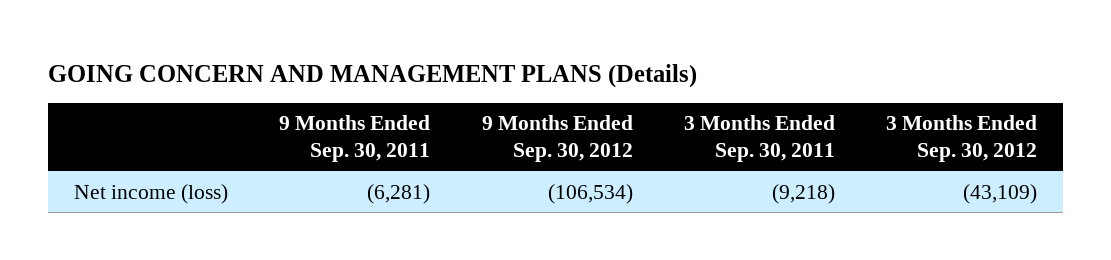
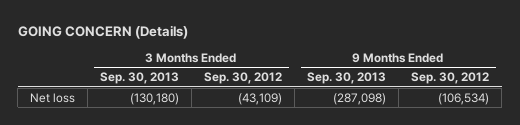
- GOING CONCERN AND MANAGEMENT PLANS (Details)
+ GOING CONCERN (Details)
- | 9 Months Ended Sep. 30, 2011 | 9 Months Ended Sep. 30, 2012 | 3 Months Ended Sep. 30, 2011 | 3 Months Ended Sep. 30, 2012
+ | 3 Months Ended Sep. 30, 2013 | 3 Months Ended Sep. 30, 2012 | 9 Months Ended Sep. 30, 2013 | 9 Months Ended Sep. 30, 2012
- Net income (loss) | (6,281) | (106,534) | (9,218) | (43,109)
+ Net loss | (130,180) | (43,109) | (287,098) | (106,534)

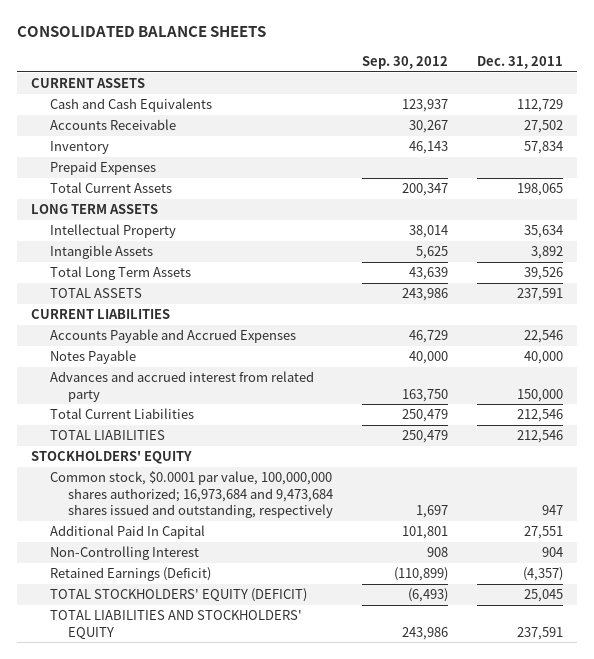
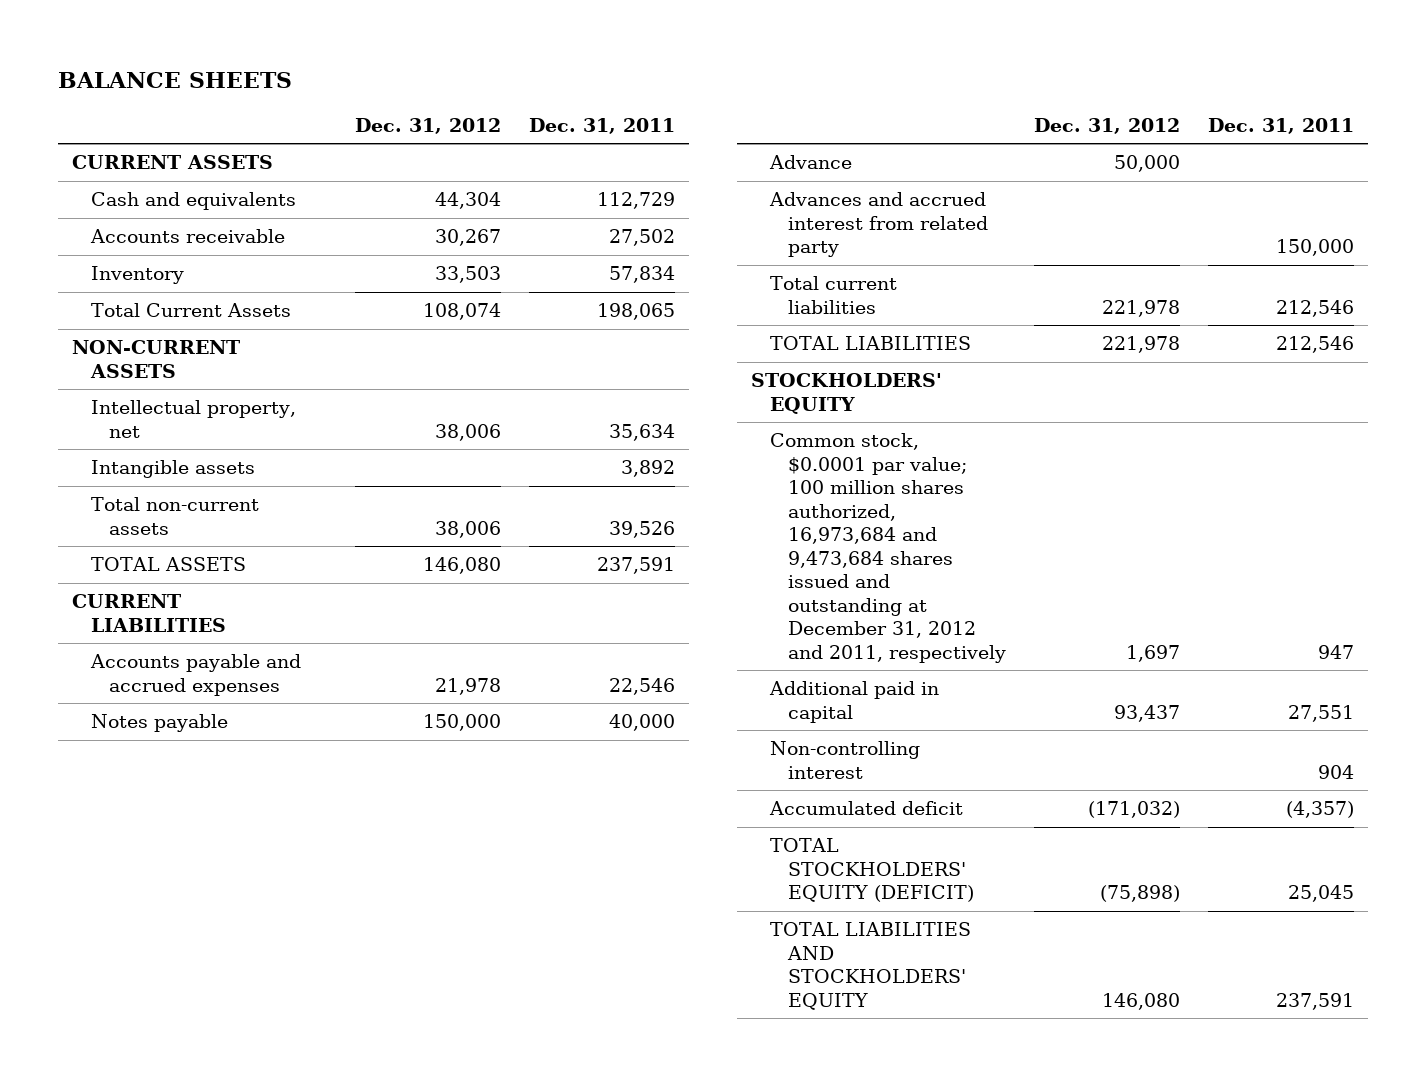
- CONSOLIDATED BALANCE SHEETS
+ BALANCE SHEETS
- | Sep. 30, 2012 | Dec. 31, 2011
+ | Dec. 31, 2012 | Dec. 31, 2011
- Cash and Cash Equivalents | 123,937 | 112,729
- Accounts Receivable | 30,267 | 27,502
+ Cash and equivalents | 44,304 | 112,729
+ Accounts receivable | 30,267 | 27,502
- Prepaid Expenses
- LONG TERM ASSETS
- Intellectual Property | 38,014 | 35,634
- Intangible Assets | 5,625 | 3,892
- Total Long Term Assets | 43,639 | 39,526
+ NON-CURRENT ASSETS
+ Intellectual property, net | 38,006 | 35,634
+ Intangible assets | | 3,892
+ Total non-current assets | 38,006 | 39,526
- Accounts Payable and Accrued Expenses | 46,729 | 22,546
- Notes Payable | 40,000 | 40,000
+ Accounts payable and accrued expenses | 21,978 | 22,546
+ Notes payable | 150,000 | 40,000
+ Advance | 50,000 |
- Total Current Liabilities | 250,479 | 212,546
+ Total current liabilities | 221,978 | 212,546
- Common stock, $0.0001 par value, 100,000,000 shares authorized; 16,973,684 and 9,473,684 shares issued and outstanding, respectively | 1,697 | 947
- Additional Paid In Capital | 101,801 | 27,551
- Non-Controlling Interest | 908 | 904
- Retained Earnings (Deficit) | (110,899) | (4,357)
+ Common stock, $0.0001 par value; 100 million shares authorized, 16,973,684 and 9,473,684 shares issued and outstanding at December 31, 2012 and 2011, respectively | 1,697 | 947
+ Additional paid in capital | 93,437 | 27,551
+ Non-controlling interest | | 904
+ Accumulated deficit | (171,032) | (4,357)

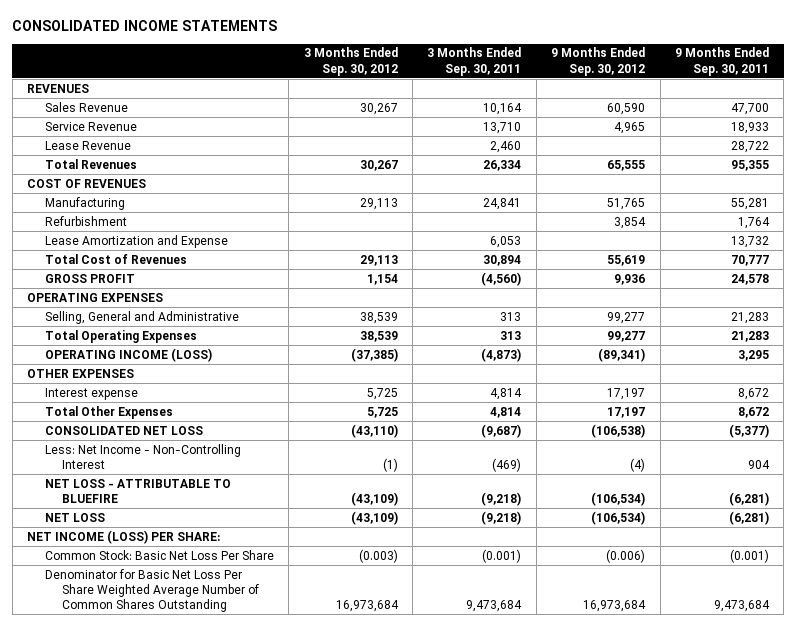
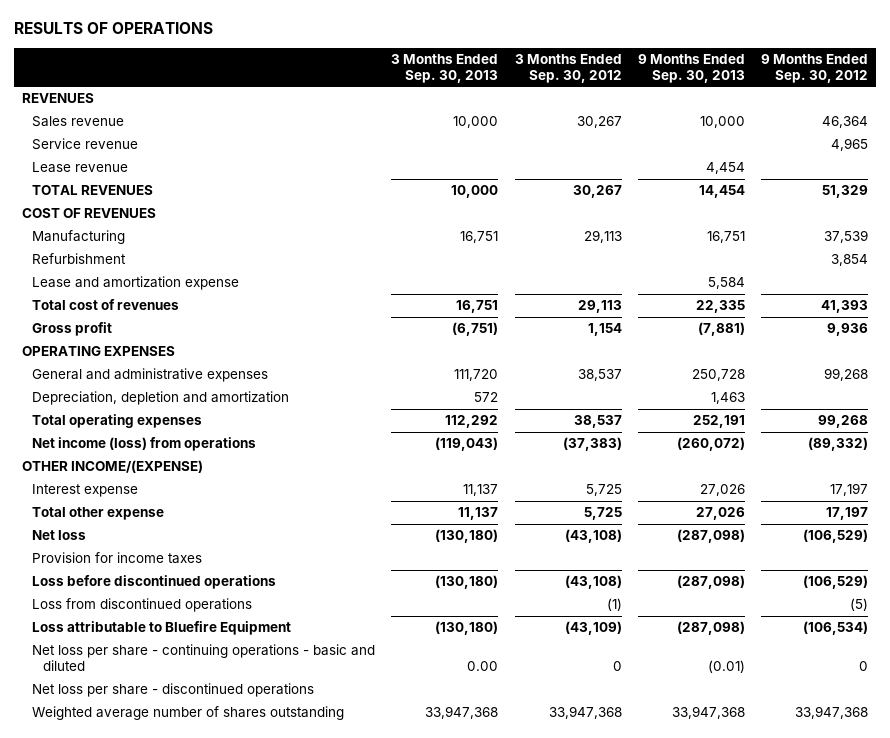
- CONSOLIDATED INCOME STATEMENTS
+ RESULTS OF OPERATIONS
- | 3 Months Ended Sep. 30, 2012 | 3 Months Ended Sep. 30, 2011 | 9 Months Ended Sep. 30, 2012 | 9 Months Ended Sep. 30, 2011
+ | 3 Months Ended Sep. 30, 2013 | 3 Months Ended Sep. 30, 2012 | 9 Months Ended Sep. 30, 2013 | 9 Months Ended Sep. 30, 2012
- Sales Revenue | 30,267 | 10,164 | 60,590 | 47,700
- Service Revenue | | 13,710 | 4,965 | 18,933
- Lease Revenue | | 2,460 | | 28,722
- Total Revenues | 30,267 | 26,334 | 65,555 | 95,355
+ Sales revenue | 10,000 | 30,267 | 10,000 | 46,364
+ Service revenue | | | | 4,965
+ Lease revenue | | | 4,454 |
+ TOTAL REVENUES | 10,000 | 30,267 | 14,454 | 51,329
- Manufacturing | 29,113 | 24,841 | 51,765 | 55,281
+ Manufacturing | 16,751 | 29,113 | 16,751 | 37,539
- Lease Amortization and Expense | | 6,053 | | 13,732
- Total Cost of Revenues | 29,113 | 30,894 | 55,619 | 70,777
- GROSS PROFIT | 1,154 | (4,560) | 9,936 | 24,578
+ Lease and amortization expense | | | 5,584 |
+ Total cost of revenues | 16,751 | 29,113 | 22,335 | 41,393
+ Gross profit | (6,751) | 1,154 | (7,881) | 9,936
- Selling, General and Administrative | 38,539 | 313 | 99,277 | 21,283
- Total Operating Expenses | 38,539 | 313 | 99,277 | 21,283
- OPERATING INCOME (LOSS) | (37,385) | (4,873) | (89,341) | 3,295
- OTHER EXPENSES
+ General and administrative expenses | 111,720 | 38,537 | 250,728 | 99,268
+ Depreciation, depletion and amortization | 572 | | 1,463 |
+ Total operating expenses | 112,292 | 38,537 | 252,191 | 99,268
+ Net income (loss) from operations | (119,043) | (37,383) | (260,072) | (89,332)
+ OTHER INCOME/(EXPENSE)
- Total Other Expenses | 5,725 | 4,814 | 17,197 | 8,672
- CONSOLIDATED NET LOSS | (43,110) | (9,687) | (106,538) | (5,377)
- Less: Net Income - Non-Controlling Interest | (1) | (469) | (4) | 904
- NET LOSS - ATTRIBUTABLE TO BLUEFIRE | (43,109) | (9,218) | (106,534) | (6,281)
- NET LOSS | (43,109) | (9,218) | (106,534) | (6,281)
- NET INCOME (LOSS) PER SHARE:
- Common Stock: Basic Net Loss Per Share | (0.003) | (0.001) | (0.006) | (0.001)
- Denominator for Basic Net Loss Per Share Weighted Average Number of Common Shares Outstanding | 16,973,684 | 9,473,684 | 16,973,684 | 9,473,684
+ Total other expense | 11,137 | 5,725 | 27,026 | 17,197
+ Net loss | (130,180) | (43,108) | (287,098) | (106,529)
+ Provision for income taxes
+ Loss before discontinued operations | (130,180) | (43,108) | (287,098) | (106,529)
+ Loss from discontinued operations | | (1) | | (5)
+ Loss attributable to Bluefire Equipment | (130,180) | (43,109) | (287,098) | (106,534)
+ Net loss per share - continuing operations - basic and diluted | 0.00 | 0 | (0.01) | 0
+ Net loss per share - discontinued operations
+ Weighted average number of shares outstanding | 33,947,368 | 33,947,368 | 33,947,368 | 33,947,368

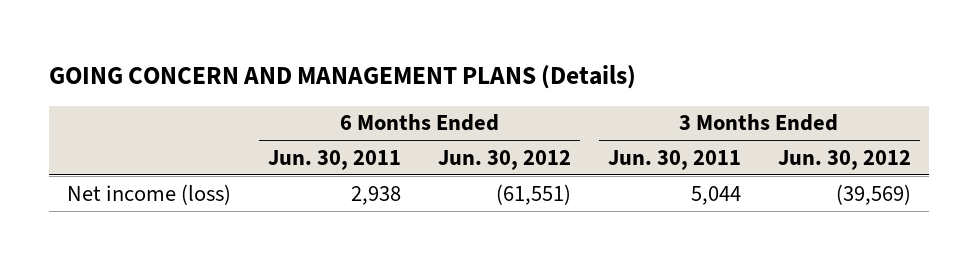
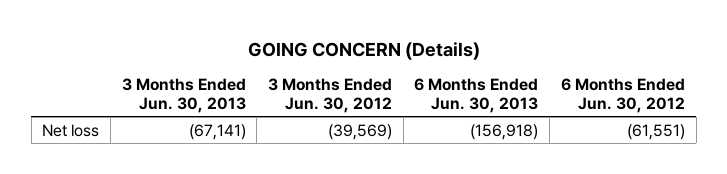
- GOING CONCERN AND MANAGEMENT PLANS (Details)
+ GOING CONCERN (Details)
- | 6 Months Ended Jun. 30, 2011 | 6 Months Ended Jun. 30, 2012 | 3 Months Ended Jun. 30, 2011 | 3 Months Ended Jun. 30, 2012
+ | 3 Months Ended Jun. 30, 2013 | 3 Months Ended Jun. 30, 2012 | 6 Months Ended Jun. 30, 2013 | 6 Months Ended Jun. 30, 2012
- Net income (loss) | 2,938 | (61,551) | 5,044 | (39,569)
+ Net loss | (67,141) | (39,569) | (156,918) | (61,551)

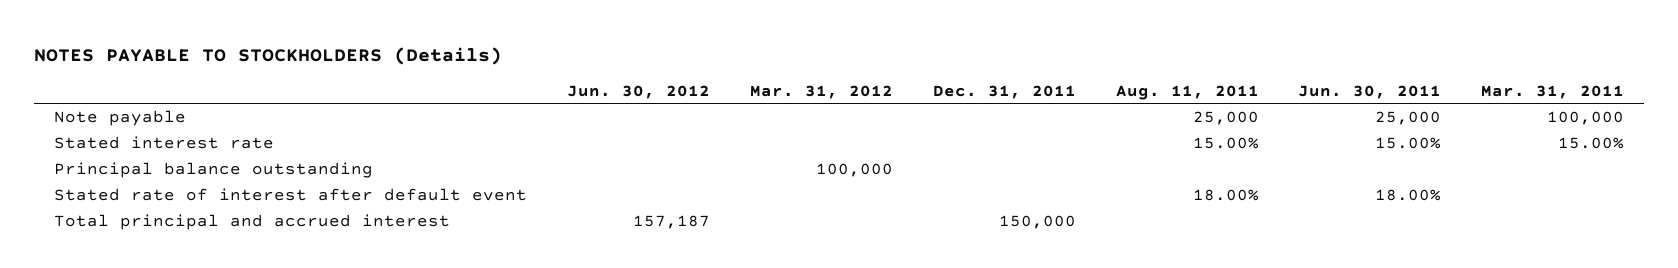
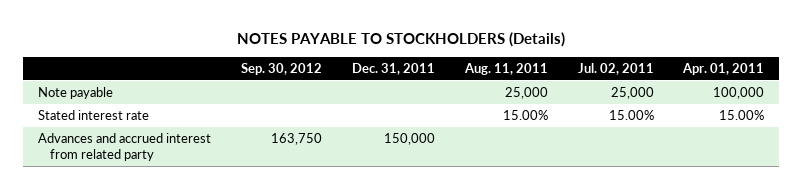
- | Jun. 30, 2012 | Mar. 31, 2012 | Dec. 31, 2011 | Aug. 11, 2011 | Jun. 30, 2011 | Mar. 31, 2011
+ | Sep. 30, 2012 | Dec. 31, 2011 | Aug. 11, 2011 | Jul. 02, 2011 | Apr. 01, 2011
- Principal balance outstanding | | 100,000 | | | |
- Stated rate of interest after default event | | | | 18.00% | 18.00% |
- Total principal and accrued interest | 157,187 | | 150,000 | | |
+ Advances and accrued interest from related party | 163,750 | 150,000 | | |

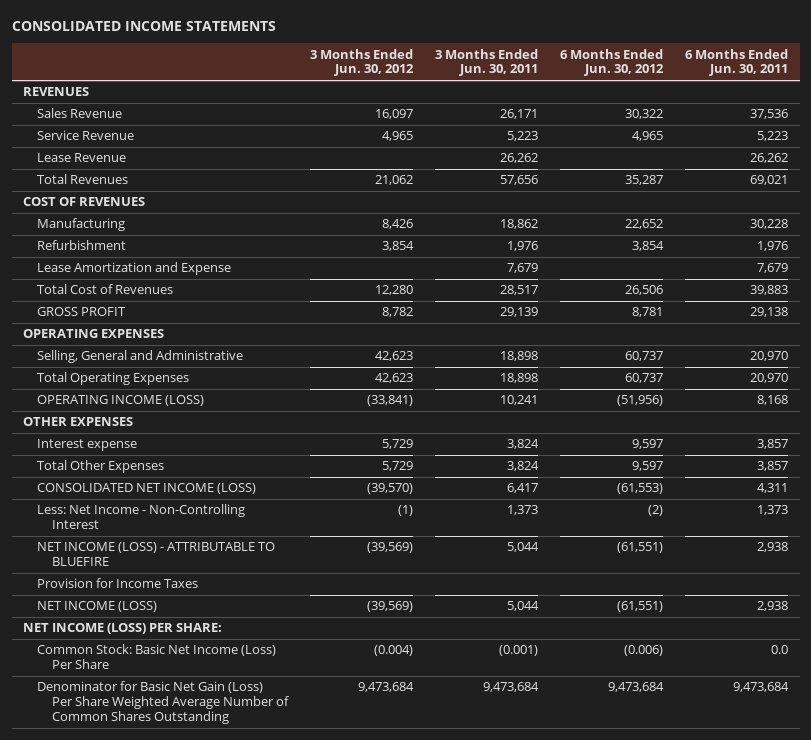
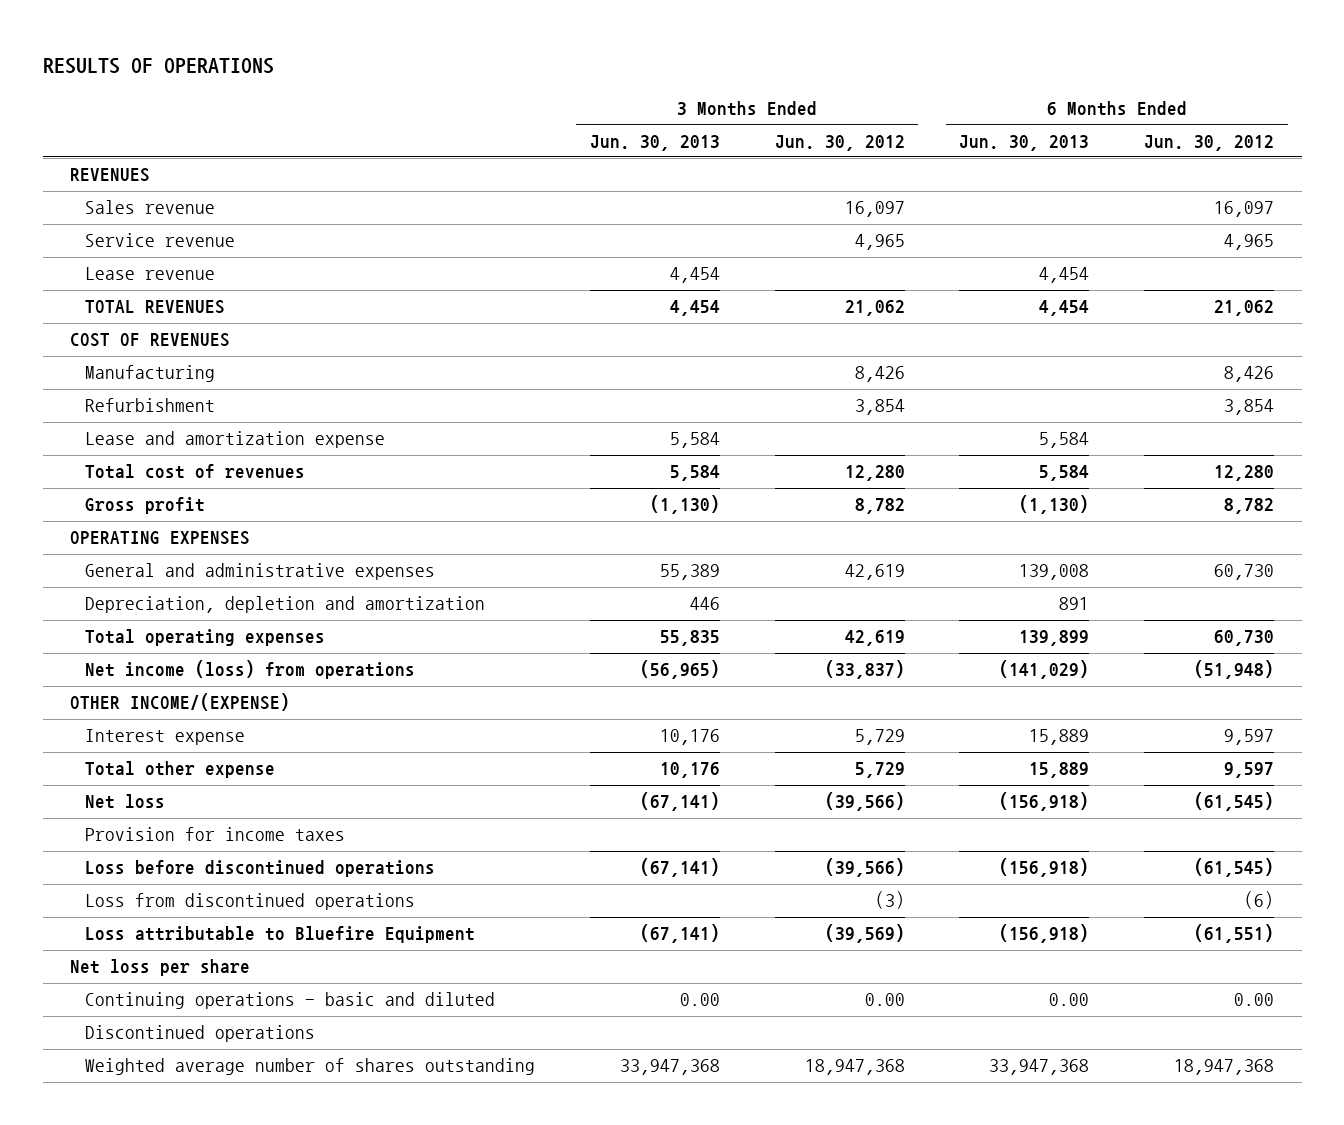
- CONSOLIDATED INCOME STATEMENTS
+ RESULTS OF OPERATIONS
- | 3 Months Ended Jun. 30, 2012 | 3 Months Ended Jun. 30, 2011 | 6 Months Ended Jun. 30, 2012 | 6 Months Ended Jun. 30, 2011
+ | 3 Months Ended Jun. 30, 2013 | 3 Months Ended Jun. 30, 2012 | 6 Months Ended Jun. 30, 2013 | 6 Months Ended Jun. 30, 2012
- Sales Revenue | 16,097 | 26,171 | 30,322 | 37,536
- Service Revenue | 4,965 | 5,223 | 4,965 | 5,223
- Lease Revenue | | 26,262 | | 26,262
- Total Revenues | 21,062 | 57,656 | 35,287 | 69,021
+ Sales revenue | | 16,097 | | 16,097
+ Service revenue | | 4,965 | | 4,965
+ Lease revenue | 4,454 | | 4,454 |
+ TOTAL REVENUES | 4,454 | 21,062 | 4,454 | 21,062
- Manufacturing | 8,426 | 18,862 | 22,652 | 30,228
+ Manufacturing | | 8,426 | | 8,426
- Lease Amortization and Expense | | 7,679 | | 7,679
- Total Cost of Revenues | 12,280 | 28,517 | 26,506 | 39,883
- GROSS PROFIT | 8,782 | 29,139 | 8,781 | 29,138
+ Lease and amortization expense | 5,584 | | 5,584 |
+ Total cost of revenues | 5,584 | 12,280 | 5,584 | 12,280
+ Gross profit | (1,130) | 8,782 | (1,130) | 8,782
- Selling, General and Administrative | 42,623 | 18,898 | 60,737 | 20,970
- Total Operating Expenses | 42,623 | 18,898 | 60,737 | 20,970
- OPERATING INCOME (LOSS) | (33,841) | 10,241 | (51,956) | 8,168
- OTHER EXPENSES
+ General and administrative expenses | 55,389 | 42,619 | 139,008 | 60,730
+ Depreciation, depletion and amortization | 446 | | 891 |
+ Total operating expenses | 55,835 | 42,619 | 139,899 | 60,730
+ Net income (loss) from operations | (56,965) | (33,837) | (141,029) | (51,948)
+ OTHER INCOME/(EXPENSE)
- Total Other Expenses | 5,729 | 3,824 | 9,597 | 3,857
- CONSOLIDATED NET INCOME (LOSS) | (39,570) | 6,417 | (61,553) | 4,311
- Less: Net Income - Non-Controlling Interest | (1) | 1,373 | (2) | 1,373
- NET INCOME (LOSS) - ATTRIBUTABLE TO BLUEFIRE | (39,569) | 5,044 | (61,551) | 2,938
- Provision for Income Taxes
- NET INCOME (LOSS) | (39,569) | 5,044 | (61,551) | 2,938
- NET INCOME (LOSS) PER SHARE:
- Common Stock: Basic Net Income (Loss) Per Share | (0.004) | (0.001) | (0.006) | 0.0
- Denominator for Basic Net Gain (Loss) Per Share Weighted Average Number of Common Shares Outstanding | 9,473,684 | 9,473,684 | 9,473,684 | 9,473,684
+ Total other expense | 10,176 | 5,729 | 15,889 | 9,597
+ Net loss | (67,141) | (39,566) | (156,918) | (61,545)
+ Provision for income taxes
+ Loss before discontinued operations | (67,141) | (39,566) | (156,918) | (61,545)
+ Loss from discontinued operations | | (3) | | (6)
+ Loss attributable to Bluefire Equipment | (67,141) | (39,569) | (156,918) | (61,551)
+ Net loss per share
+ Continuing operations - basic and diluted | 0.00 | 0.00 | 0.00 | 0.00
+ Discontinued operations
+ Weighted average number of shares outstanding | 33,947,368 | 18,947,368 | 33,947,368 | 18,947,368

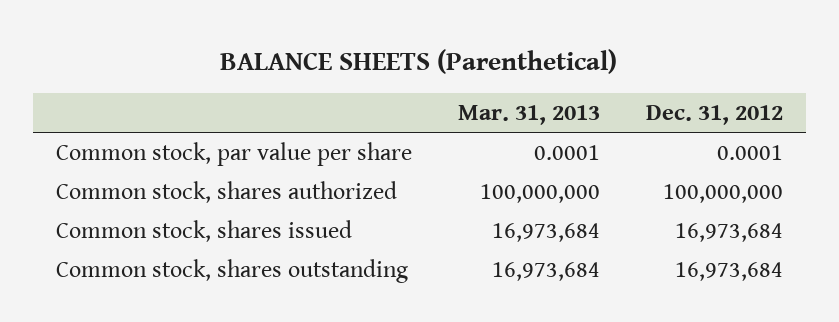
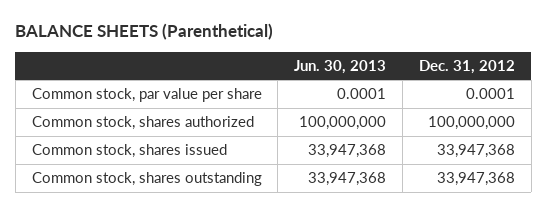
- | Mar. 31, 2013 | Dec. 31, 2012
+ | Jun. 30, 2013 | Dec. 31, 2012
- Common stock, shares issued | 16,973,684 | 16,973,684
- Common stock, shares outstanding | 16,973,684 | 16,973,684
+ Common stock, shares issued | 33,947,368 | 33,947,368
+ Common stock, shares outstanding | 33,947,368 | 33,947,368

